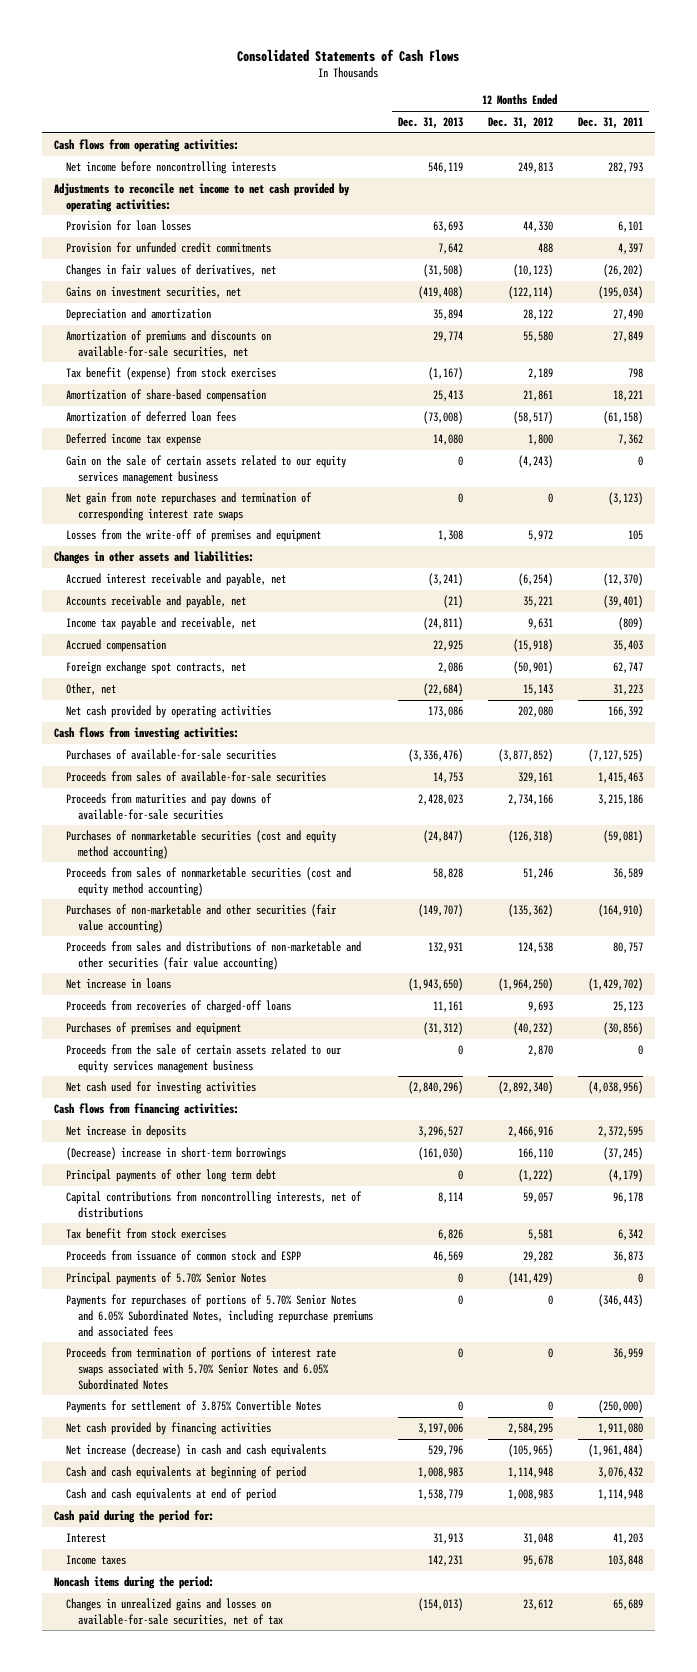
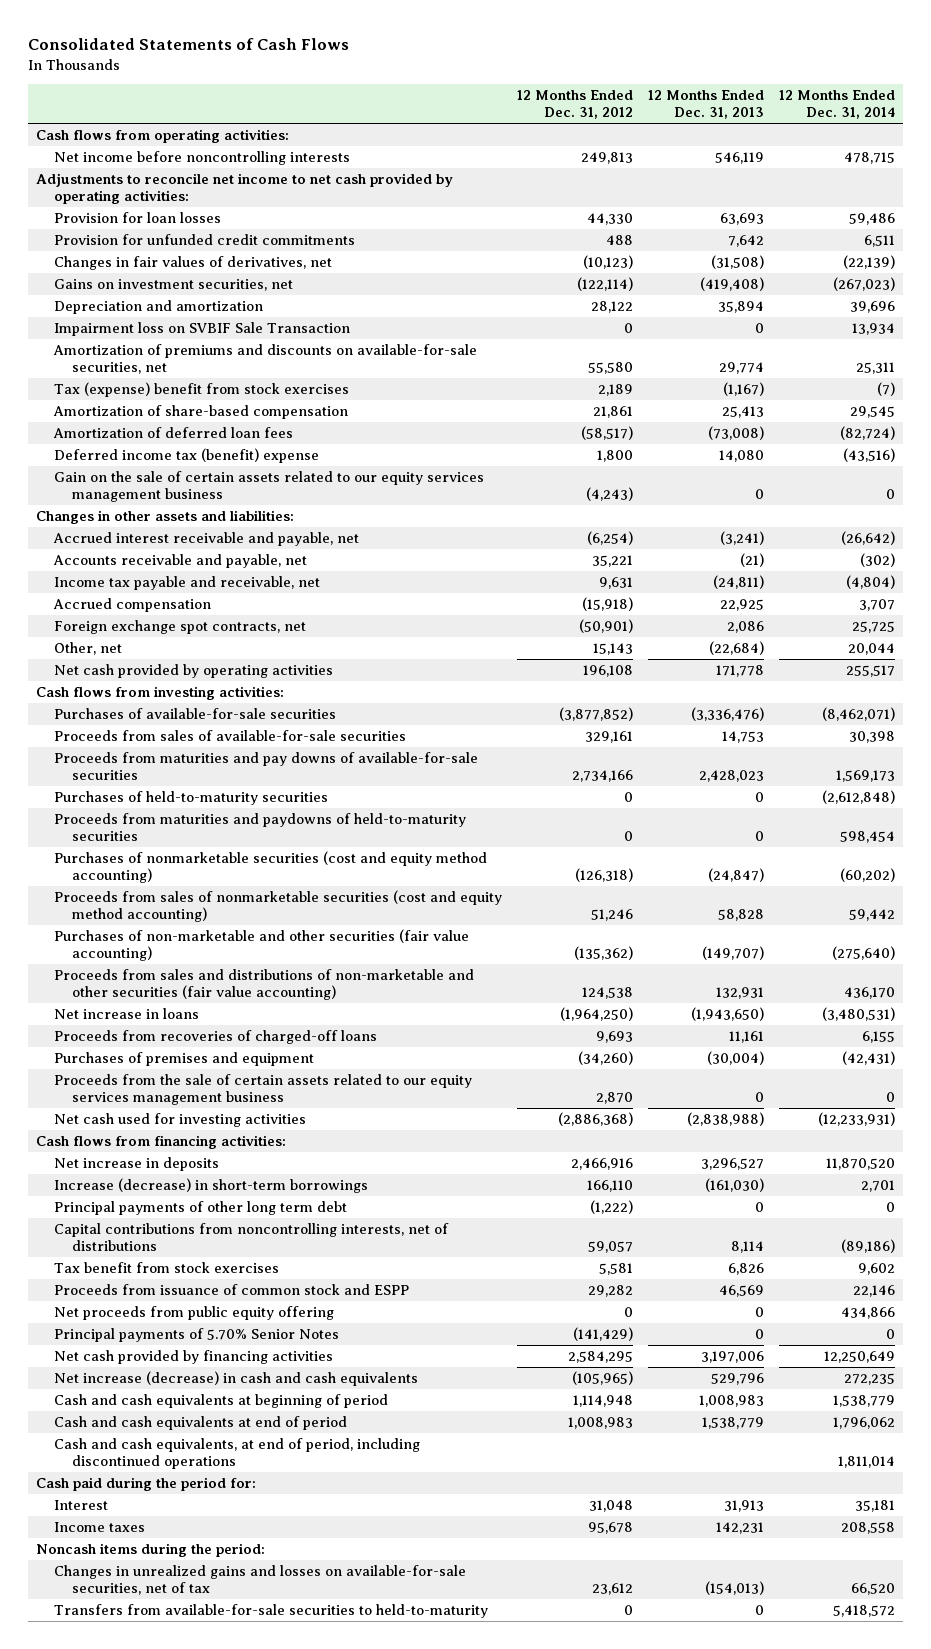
- | 12 Months Ended Dec. 31, 2013 | 12 Months Ended Dec. 31, 2012 | 12 Months Ended Dec. 31, 2011
+ | 12 Months Ended Dec. 31, 2012 | 12 Months Ended Dec. 31, 2013 | 12 Months Ended Dec. 31, 2014
+ Impairment loss on SVBIF Sale Transaction | 0 | 0 | 13,934
- Tax benefit (expense) from stock exercises | (1,167) | 2,189 | 798
+ Tax (expense) benefit from stock exercises | 2,189 | (1,167) | (7)
- Deferred income tax expense | 14,080 | 1,800 | 7,362
+ Deferred income tax (benefit) expense | 1,800 | 14,080 | (43,516)
- Net gain from note repurchases and termination of corresponding interest rate swaps | 0 | 0 | (3,123)
- Losses from the write-off of premises and equipment | 1,308 | 5,972 | 105
- Net cash provided by operating activities | 173,086 | 202,080 | 166,392
+ Net cash provided by operating activities | 196,108 | 171,778 | 255,517
+ Purchases of held-to-maturity securities | 0 | 0 | (2,612,848)
+ Proceeds from maturities and paydowns of held-to-maturity securities | 0 | 0 | 598,454
- Purchases of premises and equipment | (31,312) | (40,232) | (30,856)
+ Purchases of premises and equipment | (34,260) | (30,004) | (42,431)
- Net cash used for investing activities | (2,840,296) | (2,892,340) | (4,038,956)
+ Net cash used for investing activities | (2,886,368) | (2,838,988) | (12,233,931)
- (Decrease) increase in short-term borrowings | (161,030) | 166,110 | (37,245)
+ Increase (decrease) in short-term borrowings | 166,110 | (161,030) | 2,701
+ Net proceeds from public equity offering | 0 | 0 | 434,866
- Payments for repurchases of portions of 5.70% Senior Notes and 6.05% Subordinated Notes, including repurchase premiums and associated fees | 0 | 0 | (346,443)
- Proceeds from termination of portions of interest rate swaps associated with 5.70% Senior Notes and 6.05% Subordinated Notes | 0 | 0 | 36,959
- Payments for settlement of 3.875% Convertible Notes | 0 | 0 | (250,000)
+ Cash and cash equivalents, at end of period, including discontinued operations | | | 1,811,014
+ Transfers from available-for-sale securities to held-to-maturity | 0 | 0 | 5,418,572

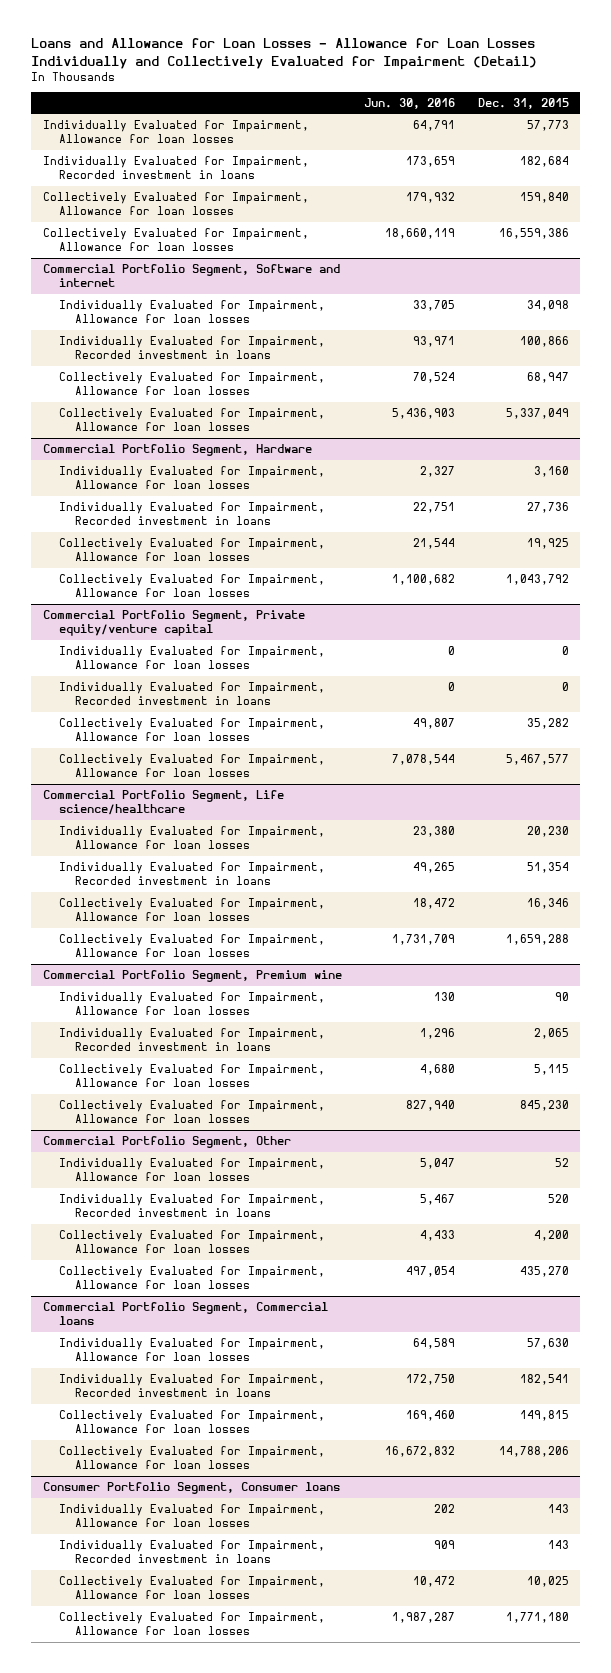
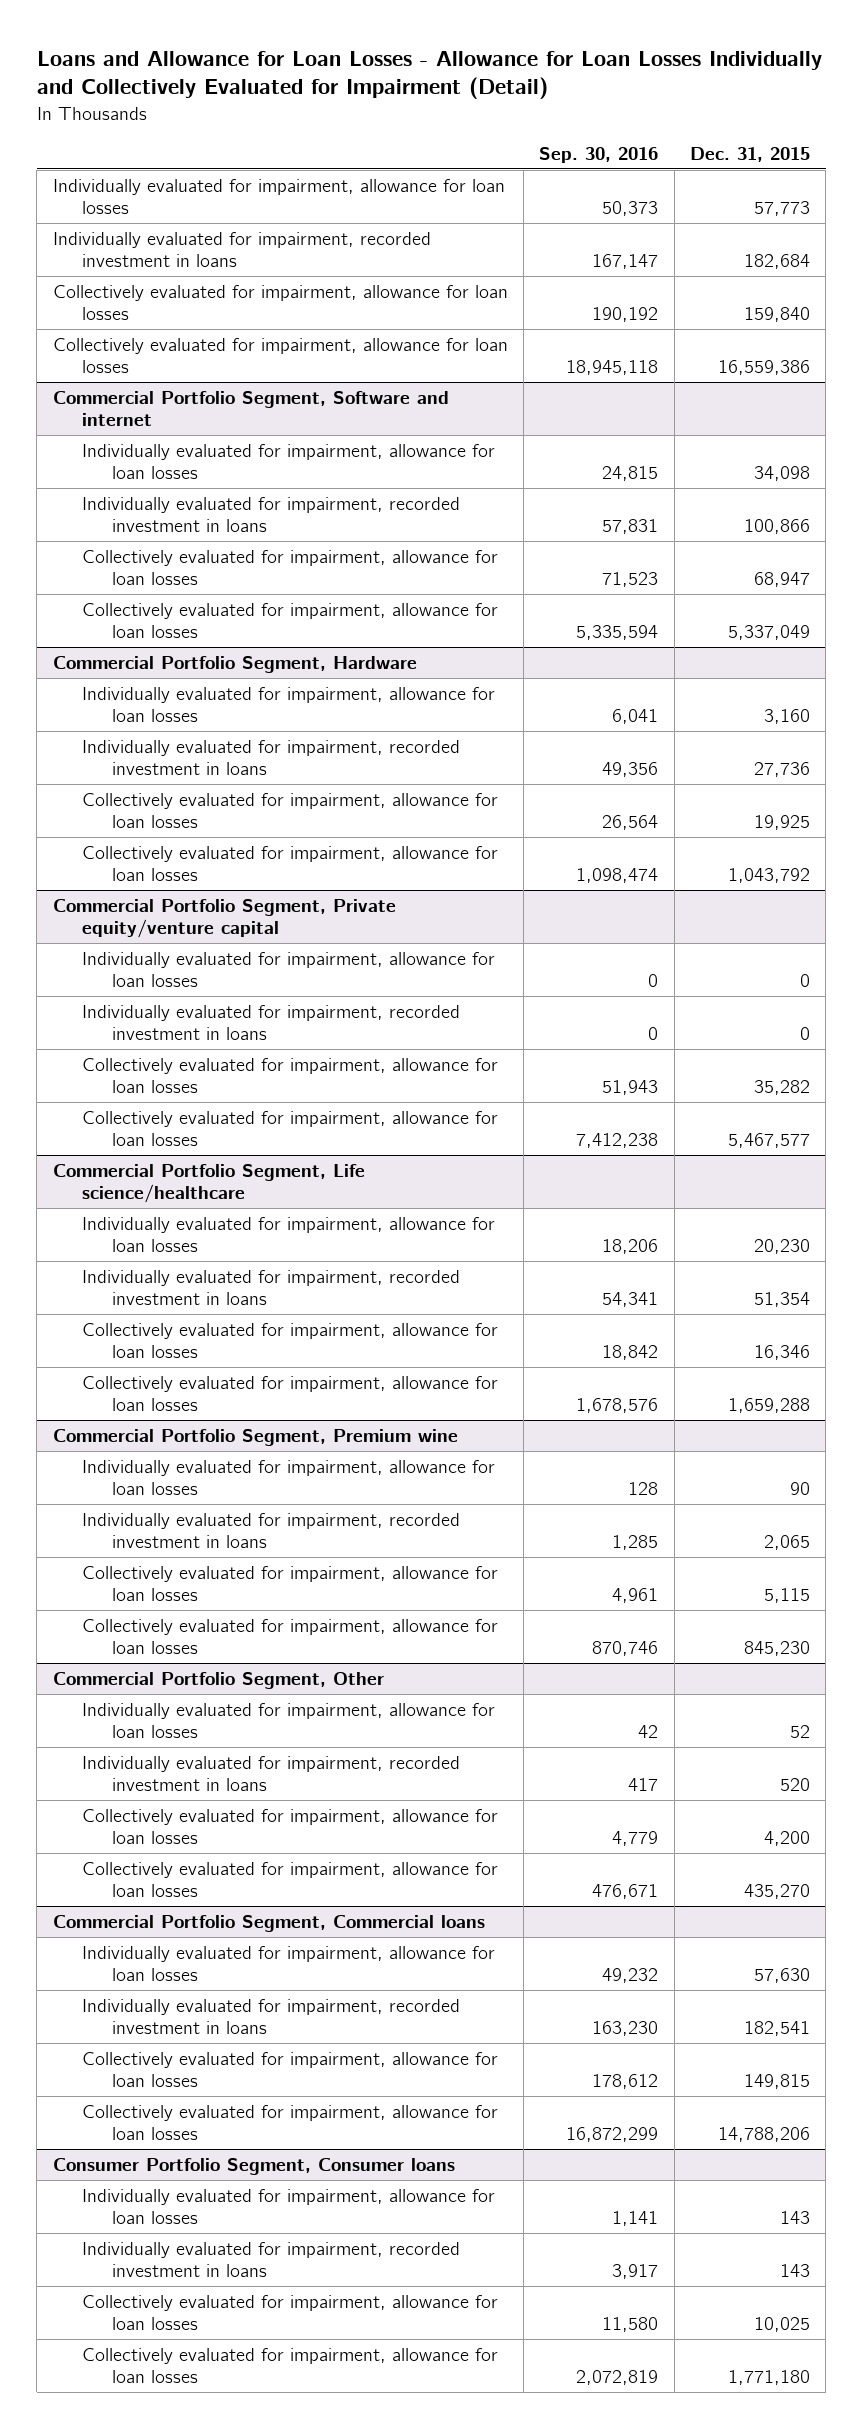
- | Jun. 30, 2016 | Dec. 31, 2015
+ | Sep. 30, 2016 | Dec. 31, 2015
- Individually Evaluated for Impairment, Allowance for loan losses | 64,791 | 57,773
- Individually Evaluated for Impairment, Recorded investment in loans | 173,659 | 182,684
- Collectively Evaluated for Impairment, Allowance for loan losses | 179,932 | 159,840
- Collectively Evaluated for Impairment, Allowance for loan losses | 18,660,119 | 16,559,386
+ Individually evaluated for impairment, allowance for loan losses | 50,373 | 57,773
+ Individually evaluated for impairment, recorded investment in loans | 167,147 | 182,684
+ Collectively evaluated for impairment, allowance for loan losses | 190,192 | 159,840
+ Collectively evaluated for impairment, allowance for loan losses | 18,945,118 | 16,559,386
@ Commercial Portfolio Segment, Software and internet
- Individually Evaluated for Impairment, Allowance for loan losses | 33,705 | 34,098
- Individually Evaluated for Impairment, Recorded investment in loans | 93,971 | 100,866
- Collectively Evaluated for Impairment, Allowance for loan losses | 70,524 | 68,947
- Collectively Evaluated for Impairment, Allowance for loan losses | 5,436,903 | 5,337,049
+ Individually evaluated for impairment, allowance for loan losses | 24,815 | 34,098
+ Individually evaluated for impairment, recorded investment in loans | 57,831 | 100,866
+ Collectively evaluated for impairment, allowance for loan losses | 71,523 | 68,947
+ Collectively evaluated for impairment, allowance for loan losses | 5,335,594 | 5,337,049
@ Commercial Portfolio Segment, Hardware
- Individually Evaluated for Impairment, Allowance for loan losses | 2,327 | 3,160
- Individually Evaluated for Impairment, Recorded investment in loans | 22,751 | 27,736
- Collectively Evaluated for Impairment, Allowance for loan losses | 21,544 | 19,925
- Collectively Evaluated for Impairment, Allowance for loan losses | 1,100,682 | 1,043,792
+ Individually evaluated for impairment, allowance for loan losses | 6,041 | 3,160
+ Individually evaluated for impairment, recorded investment in loans | 49,356 | 27,736
+ Collectively evaluated for impairment, allowance for loan losses | 26,564 | 19,925
+ Collectively evaluated for impairment, allowance for loan losses | 1,098,474 | 1,043,792
@ Commercial Portfolio Segment, Private equity/venture capital
- Individually Evaluated for Impairment, Allowance for loan losses | 0 | 0
- Individually Evaluated for Impairment, Recorded investment in loans | 0 | 0
- Collectively Evaluated for Impairment, Allowance for loan losses | 49,807 | 35,282
- Collectively Evaluated for Impairment, Allowance for loan losses | 7,078,544 | 5,467,577
+ Individually evaluated for impairment, allowance for loan losses | 0 | 0
+ Individually evaluated for impairment, recorded investment in loans | 0 | 0
+ Collectively evaluated for impairment, allowance for loan losses | 51,943 | 35,282
+ Collectively evaluated for impairment, allowance for loan losses | 7,412,238 | 5,467,577
@ Commercial Portfolio Segment, Life science/healthcare
- Individually Evaluated for Impairment, Allowance for loan losses | 23,380 | 20,230
- Individually Evaluated for Impairment, Recorded investment in loans | 49,265 | 51,354
- Collectively Evaluated for Impairment, Allowance for loan losses | 18,472 | 16,346
- Collectively Evaluated for Impairment, Allowance for loan losses | 1,731,709 | 1,659,288
+ Individually evaluated for impairment, allowance for loan losses | 18,206 | 20,230
+ Individually evaluated for impairment, recorded investment in loans | 54,341 | 51,354
+ Collectively evaluated for impairment, allowance for loan losses | 18,842 | 16,346
+ Collectively evaluated for impairment, allowance for loan losses | 1,678,576 | 1,659,288
@ Commercial Portfolio Segment, Premium wine
- Individually Evaluated for Impairment, Allowance for loan losses | 130 | 90
- Individually Evaluated for Impairment, Recorded investment in loans | 1,296 | 2,065
- Collectively Evaluated for Impairment, Allowance for loan losses | 4,680 | 5,115
- Collectively Evaluated for Impairment, Allowance for loan losses | 827,940 | 845,230
+ Individually evaluated for impairment, allowance for loan losses | 128 | 90
+ Individually evaluated for impairment, recorded investment in loans | 1,285 | 2,065
+ Collectively evaluated for impairment, allowance for loan losses | 4,961 | 5,115
+ Collectively evaluated for impairment, allowance for loan losses | 870,746 | 845,230
@ Commercial Portfolio Segment, Other
- Individually Evaluated for Impairment, Allowance for loan losses | 5,047 | 52
- Individually Evaluated for Impairment, Recorded investment in loans | 5,467 | 520
- Collectively Evaluated for Impairment, Allowance for loan losses | 4,433 | 4,200
- Collectively Evaluated for Impairment, Allowance for loan losses | 497,054 | 435,270
+ Individually evaluated for impairment, allowance for loan losses | 42 | 52
+ Individually evaluated for impairment, recorded investment in loans | 417 | 520
+ Collectively evaluated for impairment, allowance for loan losses | 4,779 | 4,200
+ Collectively evaluated for impairment, allowance for loan losses | 476,671 | 435,270
@ Commercial Portfolio Segment, Commercial loans
- Individually Evaluated for Impairment, Allowance for loan losses | 64,589 | 57,630
- Individually Evaluated for Impairment, Recorded investment in loans | 172,750 | 182,541
- Collectively Evaluated for Impairment, Allowance for loan losses | 169,460 | 149,815
- Collectively Evaluated for Impairment, Allowance for loan losses | 16,672,832 | 14,788,206
+ Individually evaluated for impairment, allowance for loan losses | 49,232 | 57,630
+ Individually evaluated for impairment, recorded investment in loans | 163,230 | 182,541
+ Collectively evaluated for impairment, allowance for loan losses | 178,612 | 149,815
+ Collectively evaluated for impairment, allowance for loan losses | 16,872,299 | 14,788,206
@ Consumer Portfolio Segment, Consumer loans
- Individually Evaluated for Impairment, Allowance for loan losses | 202 | 143
- Individually Evaluated for Impairment, Recorded investment in loans | 909 | 143
- Collectively Evaluated for Impairment, Allowance for loan losses | 10,472 | 10,025
- Collectively Evaluated for Impairment, Allowance for loan losses | 1,987,287 | 1,771,180
+ Individually evaluated for impairment, allowance for loan losses | 1,141 | 143
+ Individually evaluated for impairment, recorded investment in loans | 3,917 | 143
+ Collectively evaluated for impairment, allowance for loan losses | 11,580 | 10,025
+ Collectively evaluated for impairment, allowance for loan losses | 2,072,819 | 1,771,180

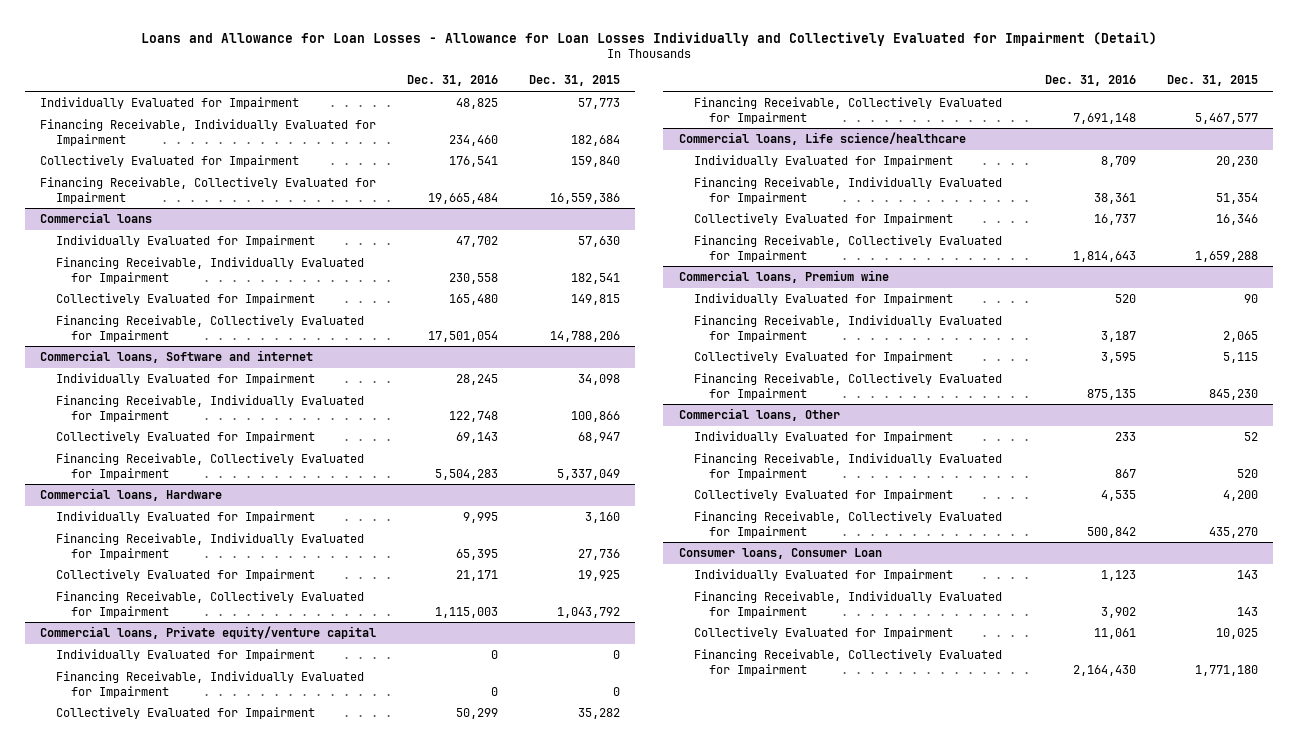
- | Sep. 30, 2016 | Dec. 31, 2015
+ | Dec. 31, 2016 | Dec. 31, 2015
- Individually evaluated for impairment, allowance for loan losses | 50,373 | 57,773
- Individually evaluated for impairment, recorded investment in loans | 167,147 | 182,684
- Collectively evaluated for impairment, allowance for loan losses | 190,192 | 159,840
- Collectively evaluated for impairment, allowance for loan losses | 18,945,118 | 16,559,386
- Commercial Portfolio Segment, Software and internet
- Individually evaluated for impairment, allowance for loan losses | 24,815 | 34,098
- Individually evaluated for impairment, recorded investment in loans | 57,831 | 100,866
- Collectively evaluated for impairment, allowance for loan losses | 71,523 | 68,947
- Collectively evaluated for impairment, allowance for loan losses | 5,335,594 | 5,337,049
- Commercial Portfolio Segment, Hardware
- Individually evaluated for impairment, allowance for loan losses | 6,041 | 3,160
- Individually evaluated for impairment, recorded investment in loans | 49,356 | 27,736
- Collectively evaluated for impairment, allowance for loan losses | 26,564 | 19,925
- Collectively evaluated for impairment, allowance for loan losses | 1,098,474 | 1,043,792
- Commercial Portfolio Segment, Private equity/venture capital
- Individually evaluated for impairment, allowance for loan losses | 0 | 0
- Individually evaluated for impairment, recorded investment in loans | 0 | 0
- Collectively evaluated for impairment, allowance for loan losses | 51,943 | 35,282
- Collectively evaluated for impairment, allowance for loan losses | 7,412,238 | 5,467,577
- Commercial Portfolio Segment, Life science/healthcare
- Individually evaluated for impairment, allowance for loan losses | 18,206 | 20,230
- Individually evaluated for impairment, recorded investment in loans | 54,341 | 51,354
- Collectively evaluated for impairment, allowance for loan losses | 18,842 | 16,346
- Collectively evaluated for impairment, allowance for loan losses | 1,678,576 | 1,659,288
- Commercial Portfolio Segment, Premium wine
- Individually evaluated for impairment, allowance for loan losses | 128 | 90
- Individually evaluated for impairment, recorded investment in loans | 1,285 | 2,065
- Collectively evaluated for impairment, allowance for loan losses | 4,961 | 5,115
- Collectively evaluated for impairment, allowance for loan losses | 870,746 | 845,230
- Commercial Portfolio Segment, Other
- Individually evaluated for impairment, allowance for loan losses | 42 | 52
- Individually evaluated for impairment, recorded investment in loans | 417 | 520
- Collectively evaluated for impairment, allowance for loan losses | 4,779 | 4,200
- Collectively evaluated for impairment, allowance for loan losses | 476,671 | 435,270
- Commercial Portfolio Segment, Commercial loans
- Individually evaluated for impairment, allowance for loan losses | 49,232 | 57,630
- Individually evaluated for impairment, recorded investment in loans | 163,230 | 182,541
- Collectively evaluated for impairment, allowance for loan losses | 178,612 | 149,815
- Collectively evaluated for impairment, allowance for loan losses | 16,872,299 | 14,788,206
- Consumer Portfolio Segment, Consumer loans
- Individually evaluated for impairment, allowance for loan losses | 1,141 | 143
- Individually evaluated for impairment, recorded investment in loans | 3,917 | 143
- Collectively evaluated for impairment, allowance for loan losses | 11,580 | 10,025
- Collectively evaluated for impairment, allowance for loan losses | 2,072,819 | 1,771,180
+ Individually Evaluated for Impairment | 48,825 | 57,773
+ Financing Receivable, Individually Evaluated for Impairment | 234,460 | 182,684
+ Collectively Evaluated for Impairment | 176,541 | 159,840
+ Financing Receivable, Collectively Evaluated for Impairment | 19,665,484 | 16,559,386
+ Commercial loans
+ Individually Evaluated for Impairment | 47,702 | 57,630
+ Financing Receivable, Individually Evaluated for Impairment | 230,558 | 182,541
+ Collectively Evaluated for Impairment | 165,480 | 149,815
+ Financing Receivable, Collectively Evaluated for Impairment | 17,501,054 | 14,788,206
+ Commercial loans, Software and internet
+ Individually Evaluated for Impairment | 28,245 | 34,098
+ Financing Receivable, Individually Evaluated for Impairment | 122,748 | 100,866
+ Collectively Evaluated for Impairment | 69,143 | 68,947
+ Financing Receivable, Collectively Evaluated for Impairment | 5,504,283 | 5,337,049
+ Commercial loans, Hardware
+ Individually Evaluated for Impairment | 9,995 | 3,160
+ Financing Receivable, Individually Evaluated for Impairment | 65,395 | 27,736
+ Collectively Evaluated for Impairment | 21,171 | 19,925
+ Financing Receivable, Collectively Evaluated for Impairment | 1,115,003 | 1,043,792
+ Commercial loans, Private equity/venture capital
+ Individually Evaluated for Impairment | 0 | 0
+ Financing Receivable, Individually Evaluated for Impairment | 0 | 0
+ Collectively Evaluated for Impairment | 50,299 | 35,282
+ Financing Receivable, Collectively Evaluated for Impairment | 7,691,148 | 5,467,577
+ Commercial loans, Life science/healthcare
+ Individually Evaluated for Impairment | 8,709 | 20,230
+ Financing Receivable, Individually Evaluated for Impairment | 38,361 | 51,354
+ Collectively Evaluated for Impairment | 16,737 | 16,346
+ Financing Receivable, Collectively Evaluated for Impairment | 1,814,643 | 1,659,288
+ Commercial loans, Premium wine
+ Individually Evaluated for Impairment | 520 | 90
+ Financing Receivable, Individually Evaluated for Impairment | 3,187 | 2,065
+ Collectively Evaluated for Impairment | 3,595 | 5,115
+ Financing Receivable, Collectively Evaluated for Impairment | 875,135 | 845,230
+ Commercial loans, Other
+ Individually Evaluated for Impairment | 233 | 52
+ Financing Receivable, Individually Evaluated for Impairment | 867 | 520
+ Collectively Evaluated for Impairment | 4,535 | 4,200
+ Financing Receivable, Collectively Evaluated for Impairment | 500,842 | 435,270
+ Consumer loans, Consumer Loan
+ Individually Evaluated for Impairment | 1,123 | 143
+ Financing Receivable, Individually Evaluated for Impairment | 3,902 | 143
+ Collectively Evaluated for Impairment | 11,061 | 10,025
+ Financing Receivable, Collectively Evaluated for Impairment | 2,164,430 | 1,771,180

